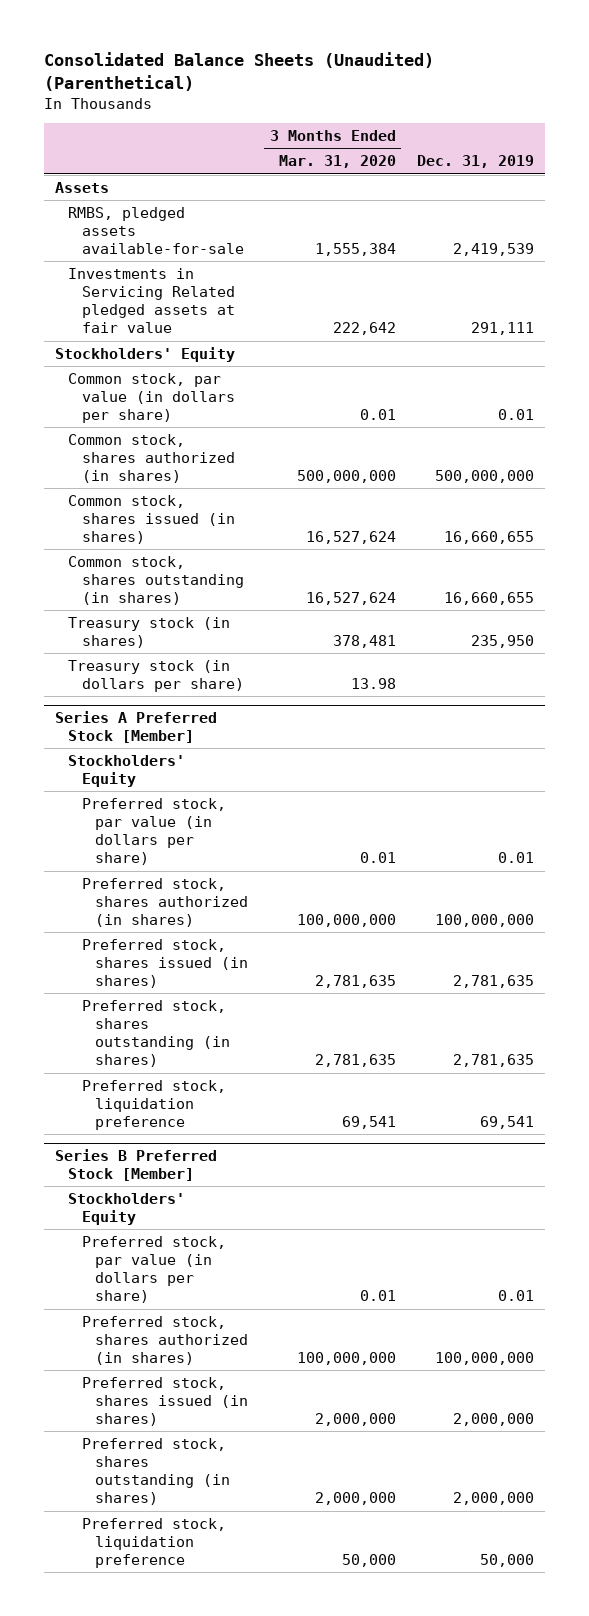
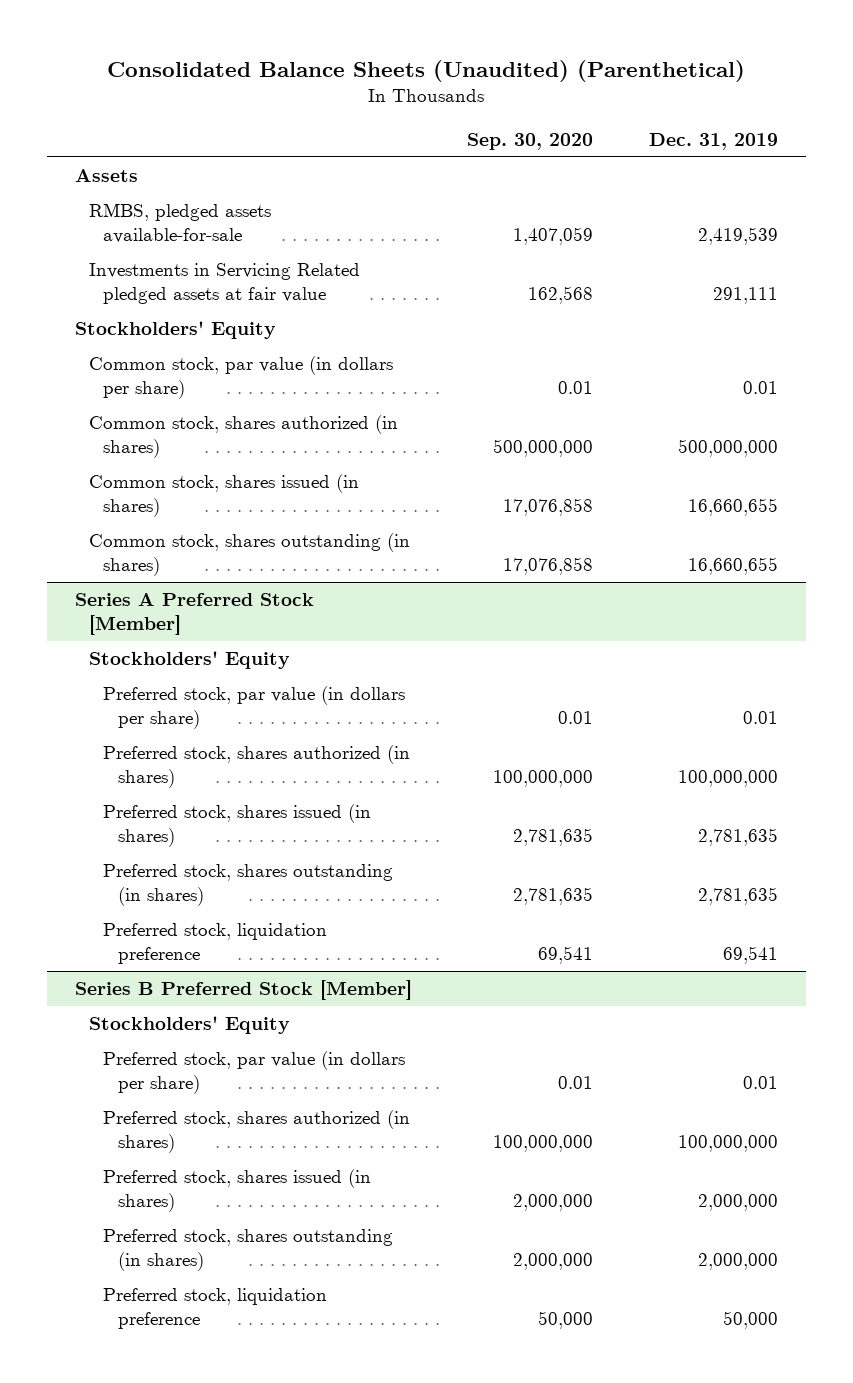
- | 3 Months Ended Mar. 31, 2020 | Dec. 31, 2019
+ | Sep. 30, 2020 | Dec. 31, 2019
- Treasury stock (in shares) | 378,481 | 235,950
- Treasury stock (in dollars per share) | 13.98 |

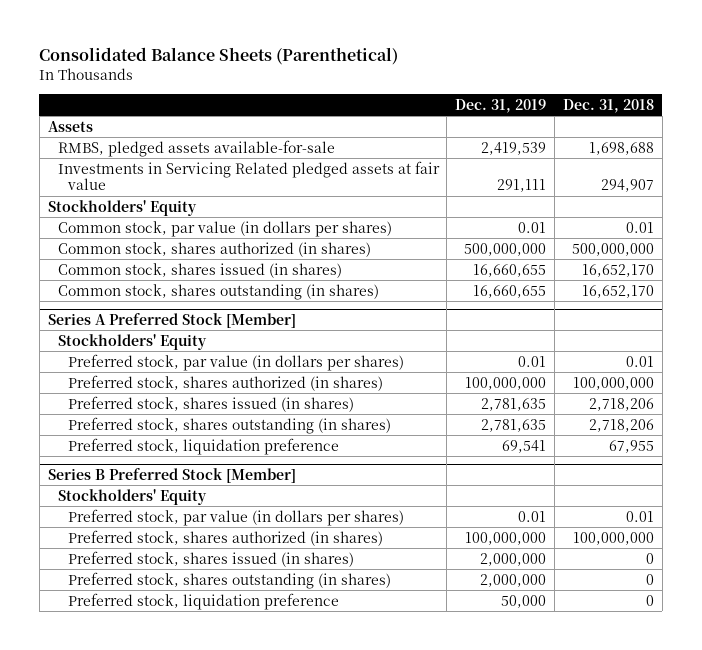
- Consolidated Balance Sheets (Unaudited) (Parenthetical)
+ Consolidated Balance Sheets (Parenthetical)
- | Sep. 30, 2020 | Dec. 31, 2019
+ | Dec. 31, 2019 | Dec. 31, 2018
- Common stock, par value (in dollars per share) | 0.01 | 0.01
+ Common stock, par value (in dollars per shares) | 0.01 | 0.01
@ Series A Preferred Stock [Member]
- Preferred stock, par value (in dollars per share) | 0.01 | 0.01
+ Preferred stock, par value (in dollars per shares) | 0.01 | 0.01
@ Series B Preferred Stock [Member]
- Preferred stock, par value (in dollars per share) | 0.01 | 0.01
+ Preferred stock, par value (in dollars per shares) | 0.01 | 0.01

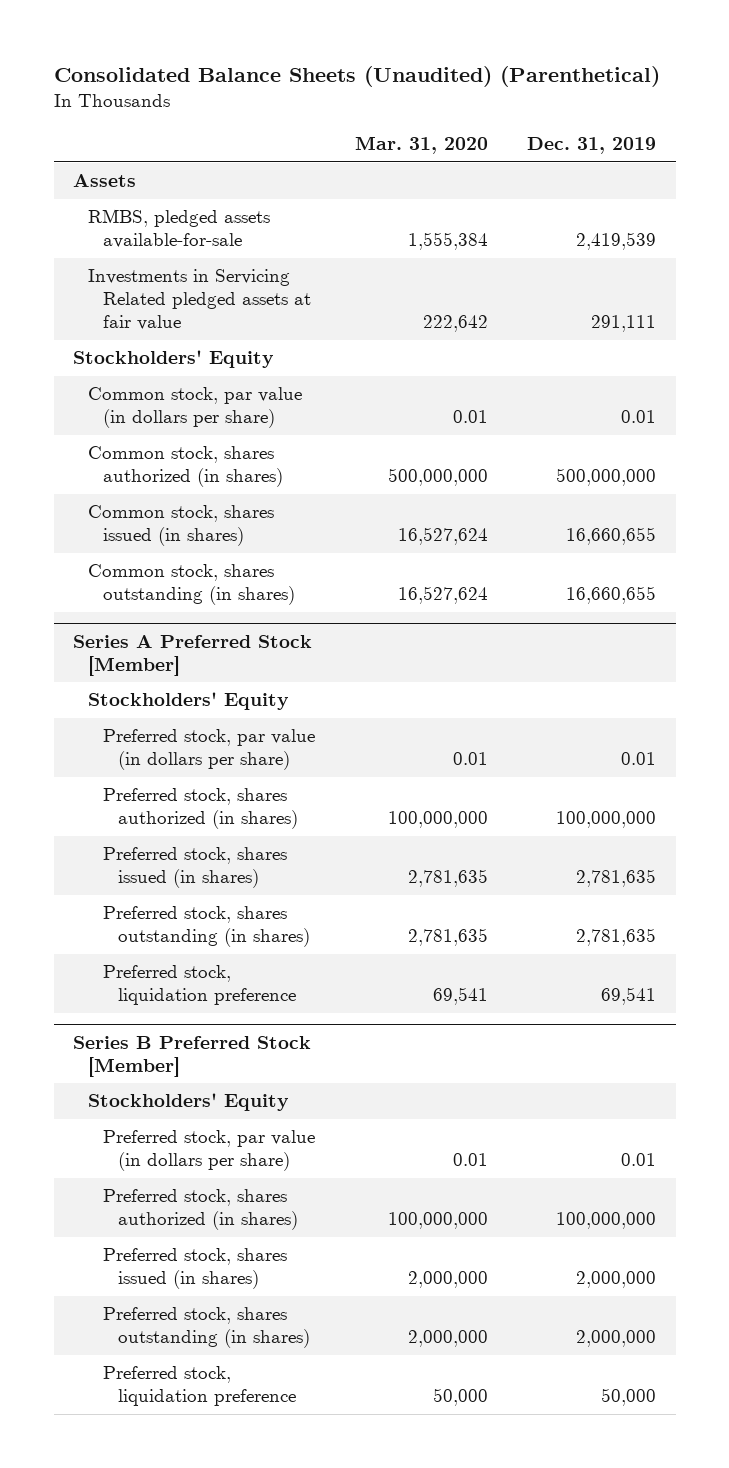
- Consolidated Balance Sheets (Parenthetical)
+ Consolidated Balance Sheets (Unaudited) (Parenthetical)
- | Dec. 31, 2019 | Dec. 31, 2018
+ | Mar. 31, 2020 | Dec. 31, 2019
- Common stock, par value (in dollars per shares) | 0.01 | 0.01
+ Common stock, par value (in dollars per share) | 0.01 | 0.01
@ Series A Preferred Stock [Member]
- Preferred stock, par value (in dollars per shares) | 0.01 | 0.01
+ Preferred stock, par value (in dollars per share) | 0.01 | 0.01
@ Series B Preferred Stock [Member]
- Preferred stock, par value (in dollars per shares) | 0.01 | 0.01
+ Preferred stock, par value (in dollars per share) | 0.01 | 0.01

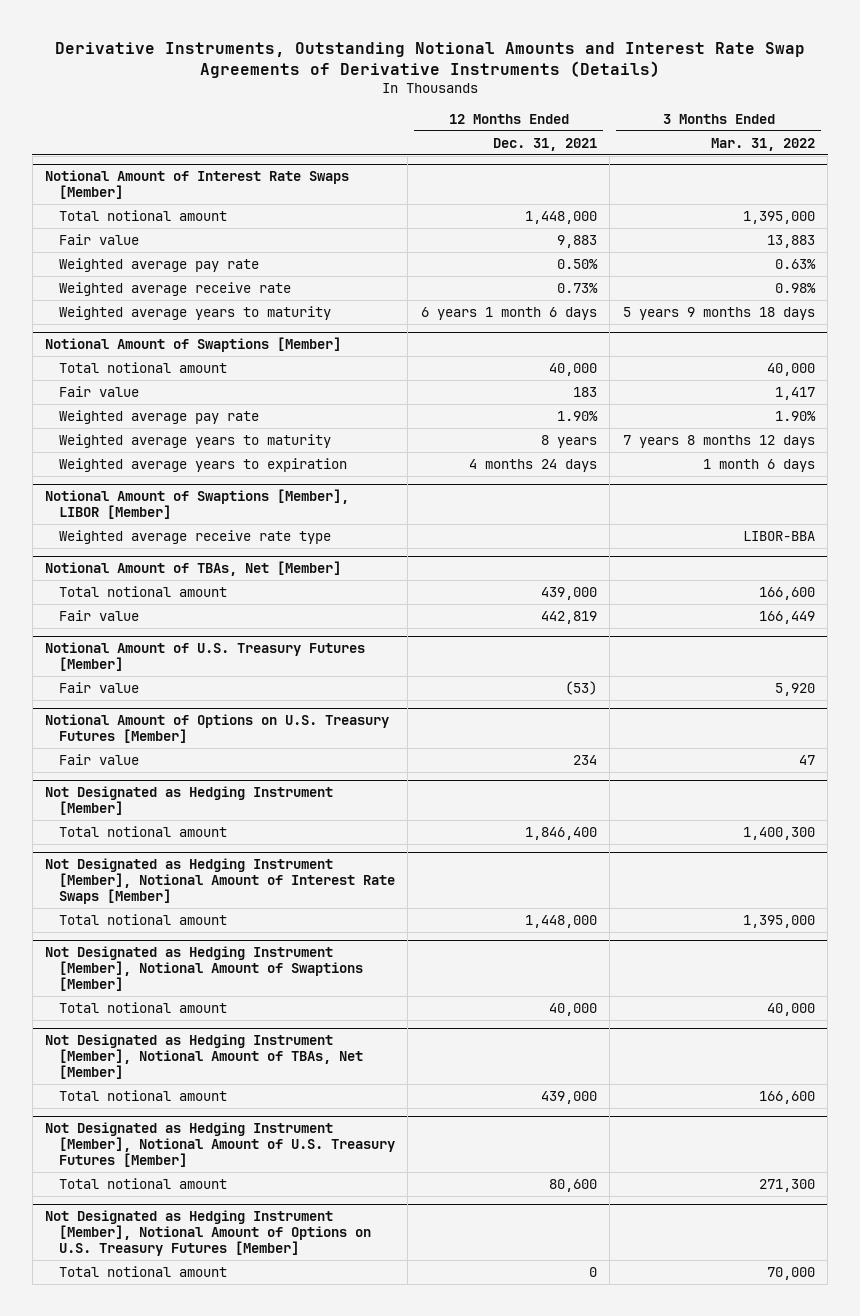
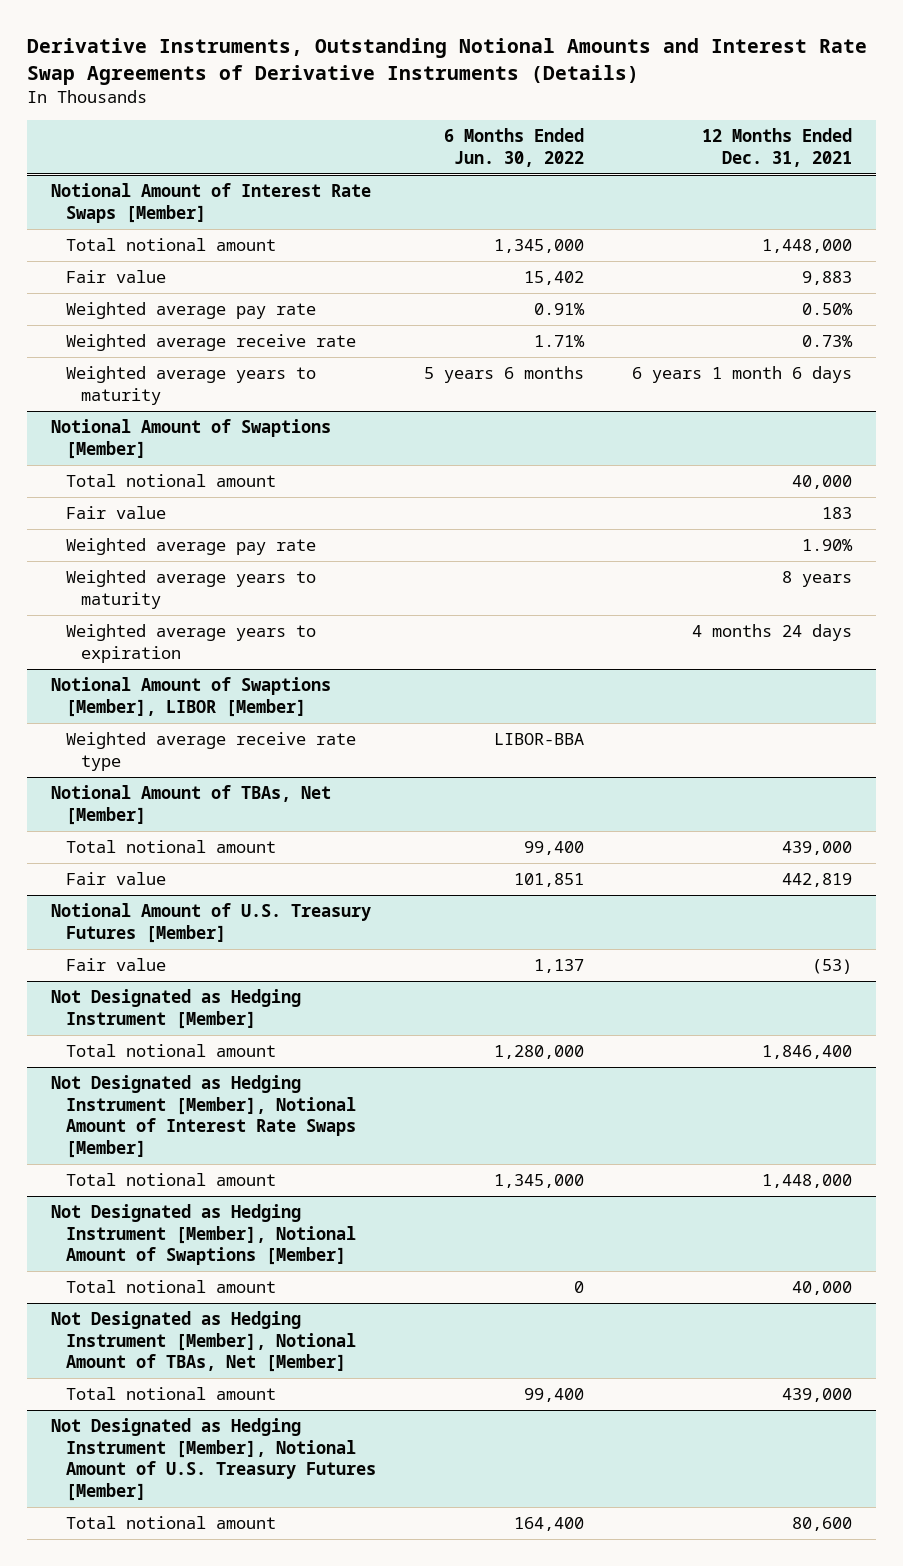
- | 12 Months Ended Dec. 31, 2021 | 3 Months Ended Mar. 31, 2022
+ | 6 Months Ended Jun. 30, 2022 | 12 Months Ended Dec. 31, 2021
- Notional Amount of Options on U.S. Treasury Futures [Member]
- Fair value | 234 | 47
- Not Designated as Hedging Instrument [Member], Notional Amount of Options on U.S. Treasury Futures [Member]
- Total notional amount | 0 | 70,000

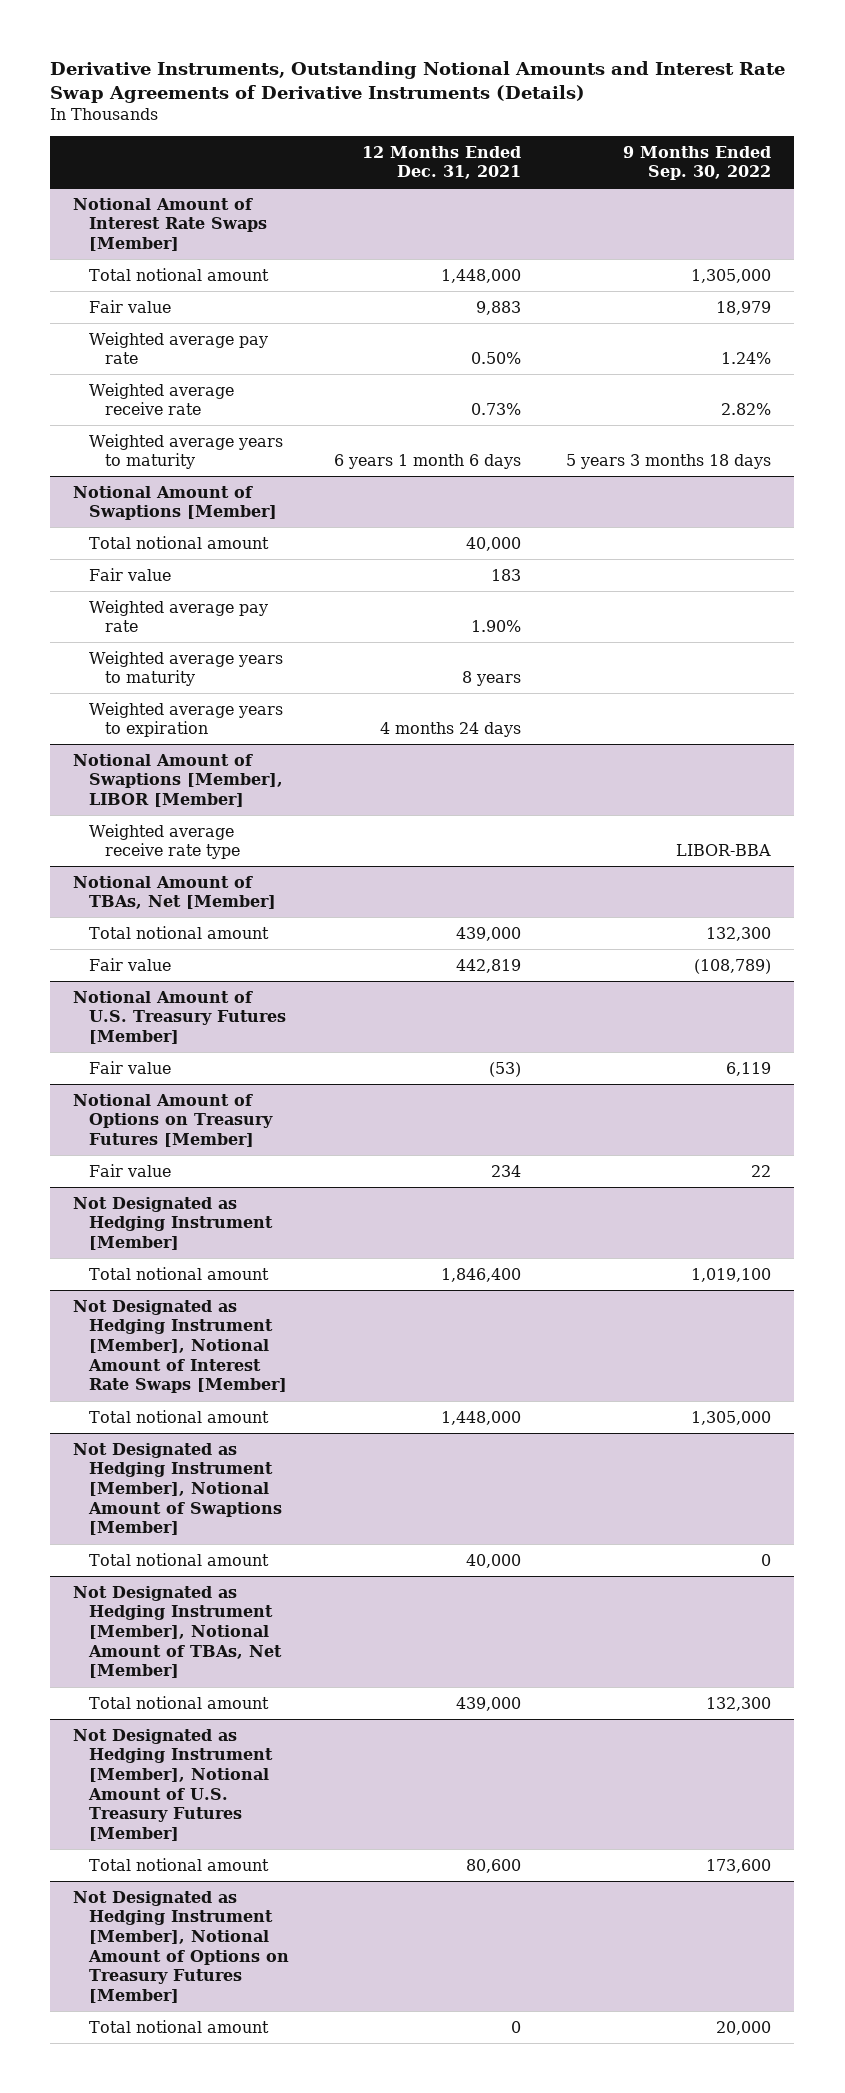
- | 6 Months Ended Jun. 30, 2022 | 12 Months Ended Dec. 31, 2021
+ | 12 Months Ended Dec. 31, 2021 | 9 Months Ended Sep. 30, 2022
+ Notional Amount of Options on Treasury Futures [Member]
+ Fair value | 234 | 22
+ Not Designated as Hedging Instrument [Member], Notional Amount of Options on Treasury Futures [Member]
+ Total notional amount | 0 | 20,000

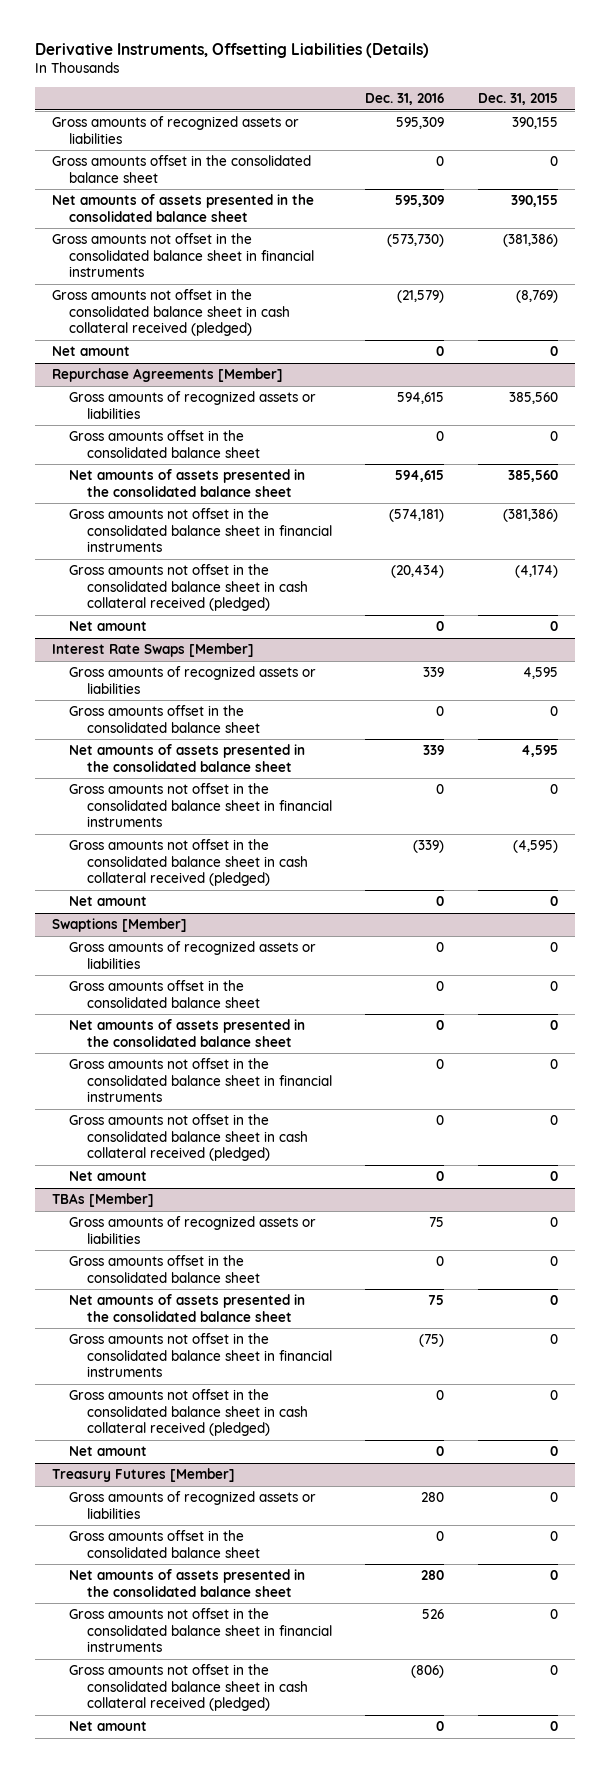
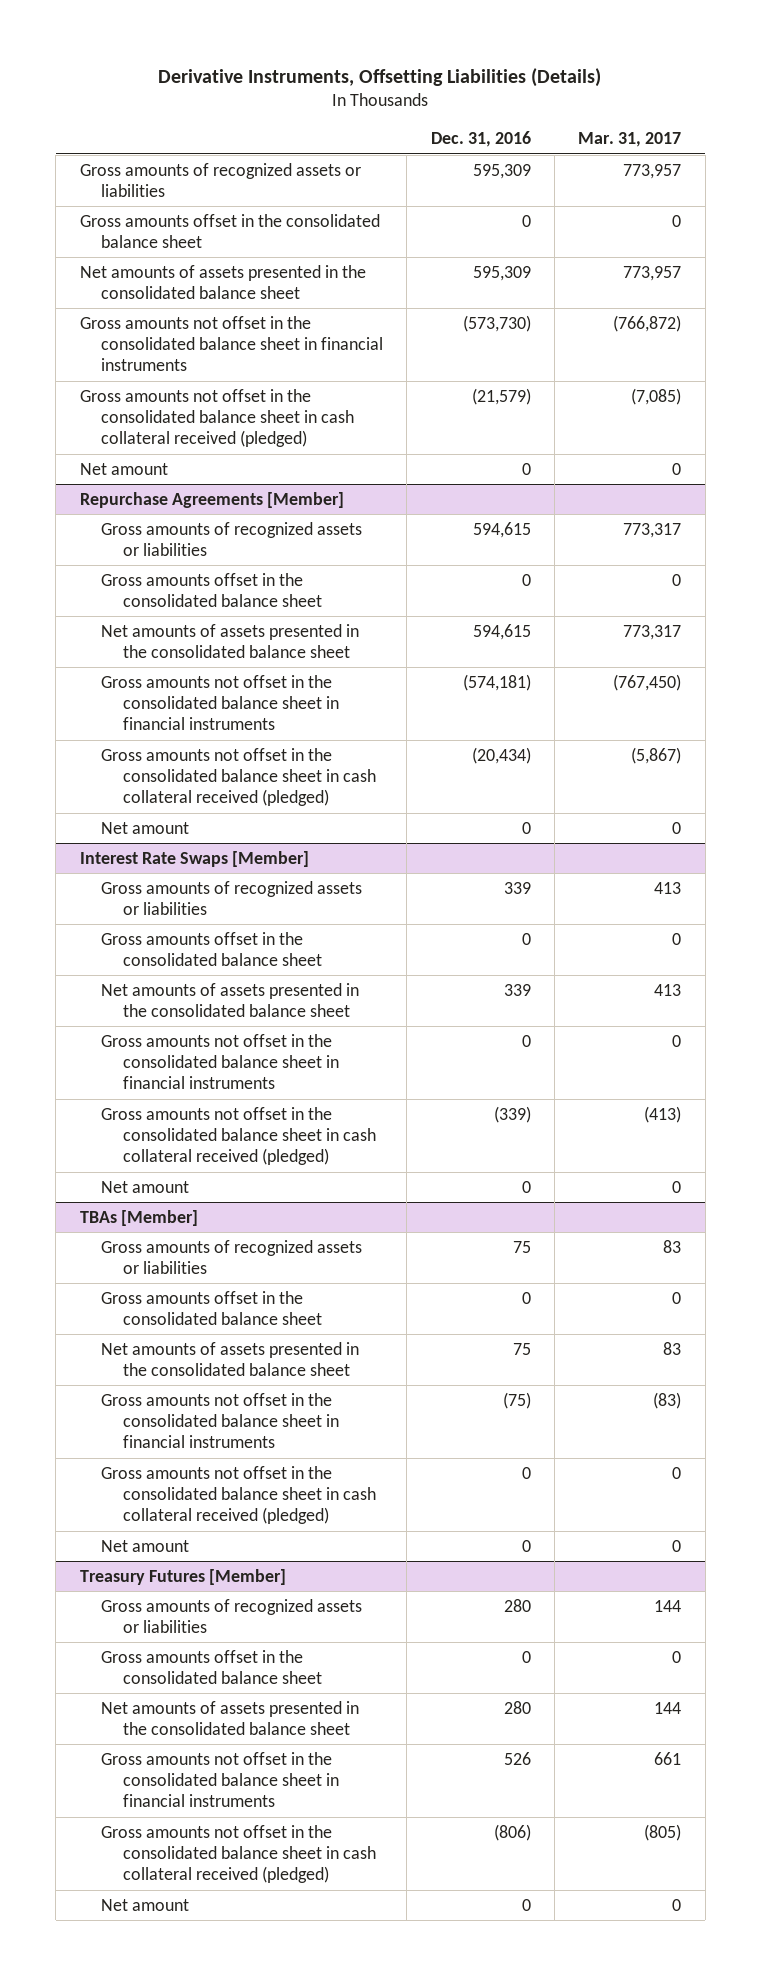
- | Dec. 31, 2016 | Dec. 31, 2015
+ | Dec. 31, 2016 | Mar. 31, 2017
- Swaptions [Member]
- Gross amounts of recognized assets or liabilities | 0 | 0
- Gross amounts offset in the consolidated balance sheet | 0 | 0
- Net amounts of assets presented in the consolidated balance sheet | 0 | 0
- Gross amounts not offset in the consolidated balance sheet in financial instruments | 0 | 0
- Gross amounts not offset in the consolidated balance sheet in cash collateral received (pledged) | 0 | 0
- Net amount | 0 | 0

